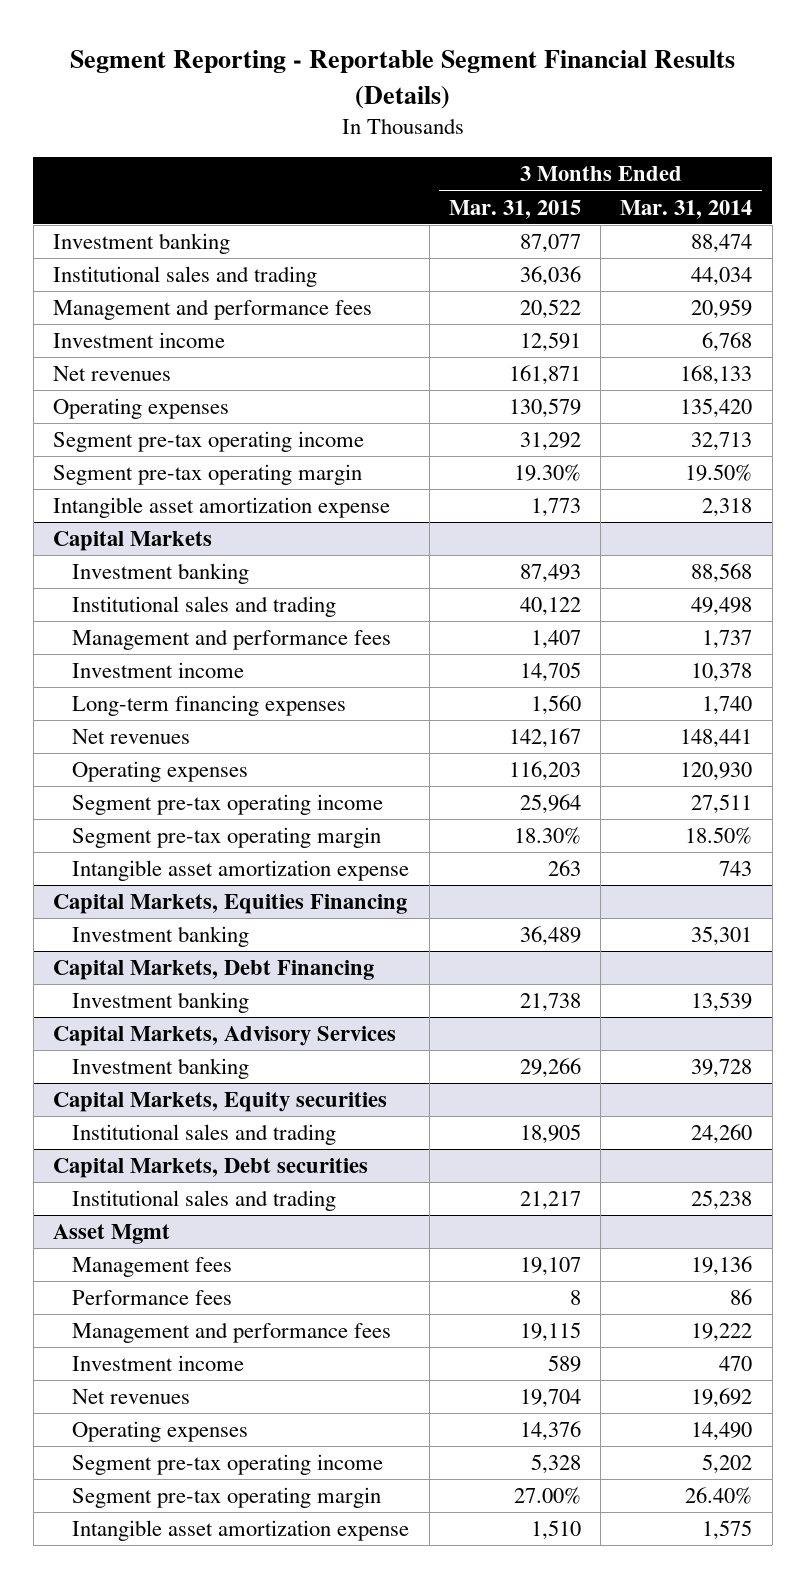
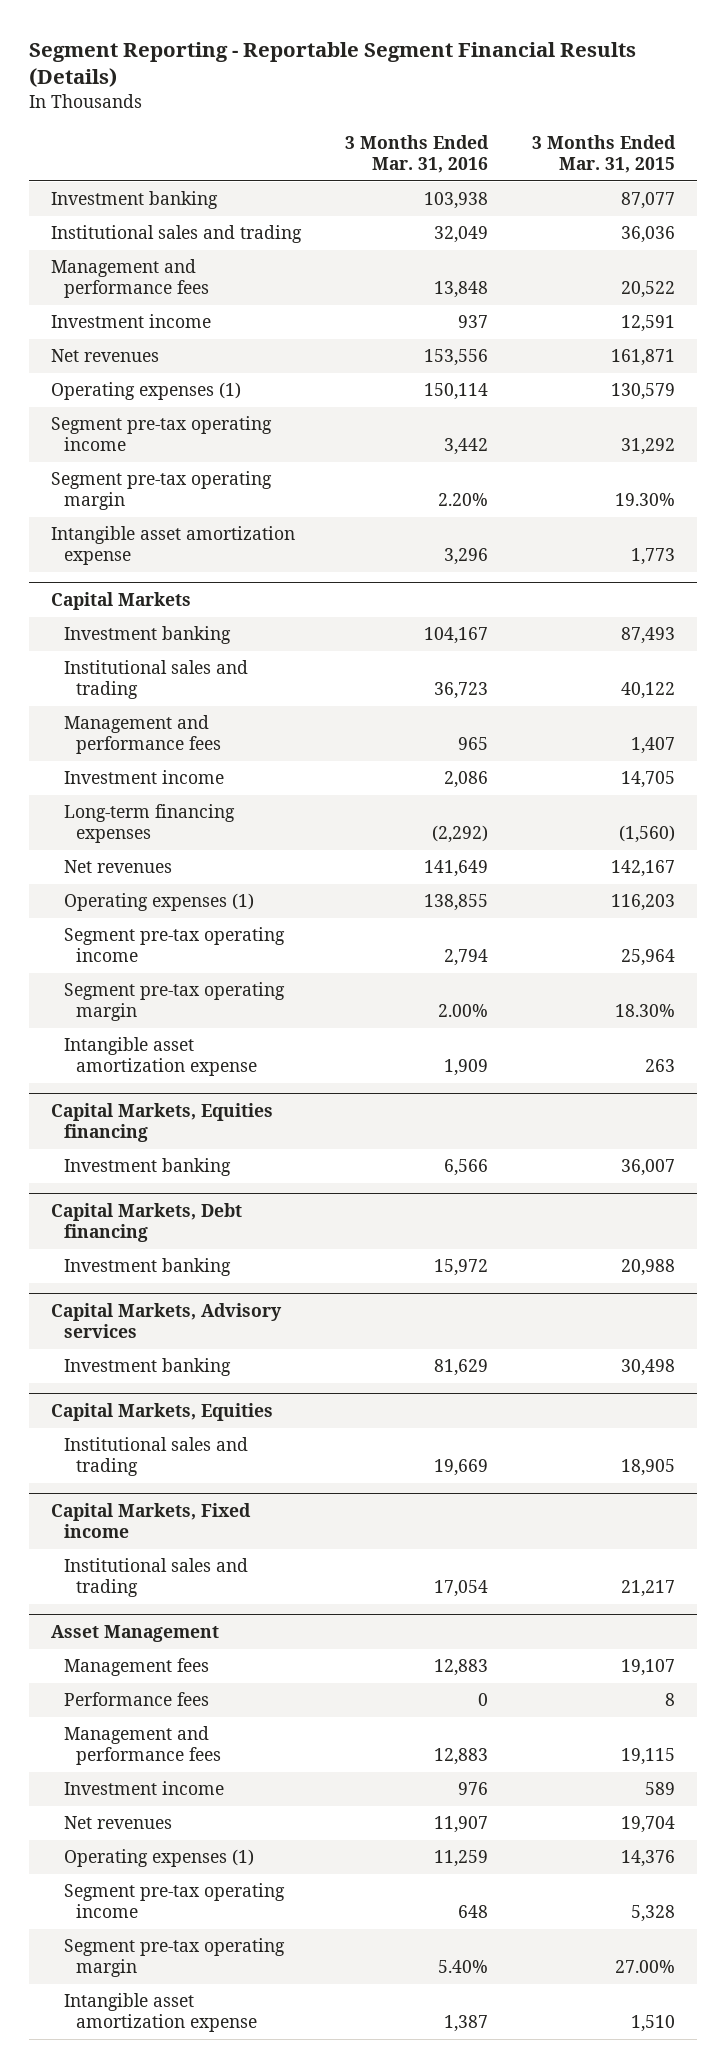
- | 3 Months Ended Mar. 31, 2015 | 3 Months Ended Mar. 31, 2014
+ | 3 Months Ended Mar. 31, 2016 | 3 Months Ended Mar. 31, 2015
- Operating expenses | 130,579 | 135,420
+ Operating expenses (1) | 150,114 | 130,579
@ Capital Markets
- Long-term financing expenses | 1,560 | 1,740
+ Long-term financing expenses | (2,292) | (1,560)
- Operating expenses | 116,203 | 120,930
+ Operating expenses (1) | 138,855 | 116,203
- Capital Markets, Equities Financing
- Investment banking | 36,489 | 35,301
- Capital Markets, Debt Financing
- Investment banking | 21,738 | 13,539
- Capital Markets, Advisory Services
- Investment banking | 29,266 | 39,728
- Capital Markets, Equity securities
+ Capital Markets, Equities financing
+ Investment banking | 6,566 | 36,007
+ Capital Markets, Debt financing
+ Investment banking | 15,972 | 20,988
+ Capital Markets, Advisory services
+ Investment banking | 81,629 | 30,498
+ Capital Markets, Equities
- Capital Markets, Debt securities
+ Capital Markets, Fixed income
- Asset Mgmt
+ Asset Management
- Operating expenses | 14,376 | 14,490
+ Operating expenses (1) | 11,259 | 14,376

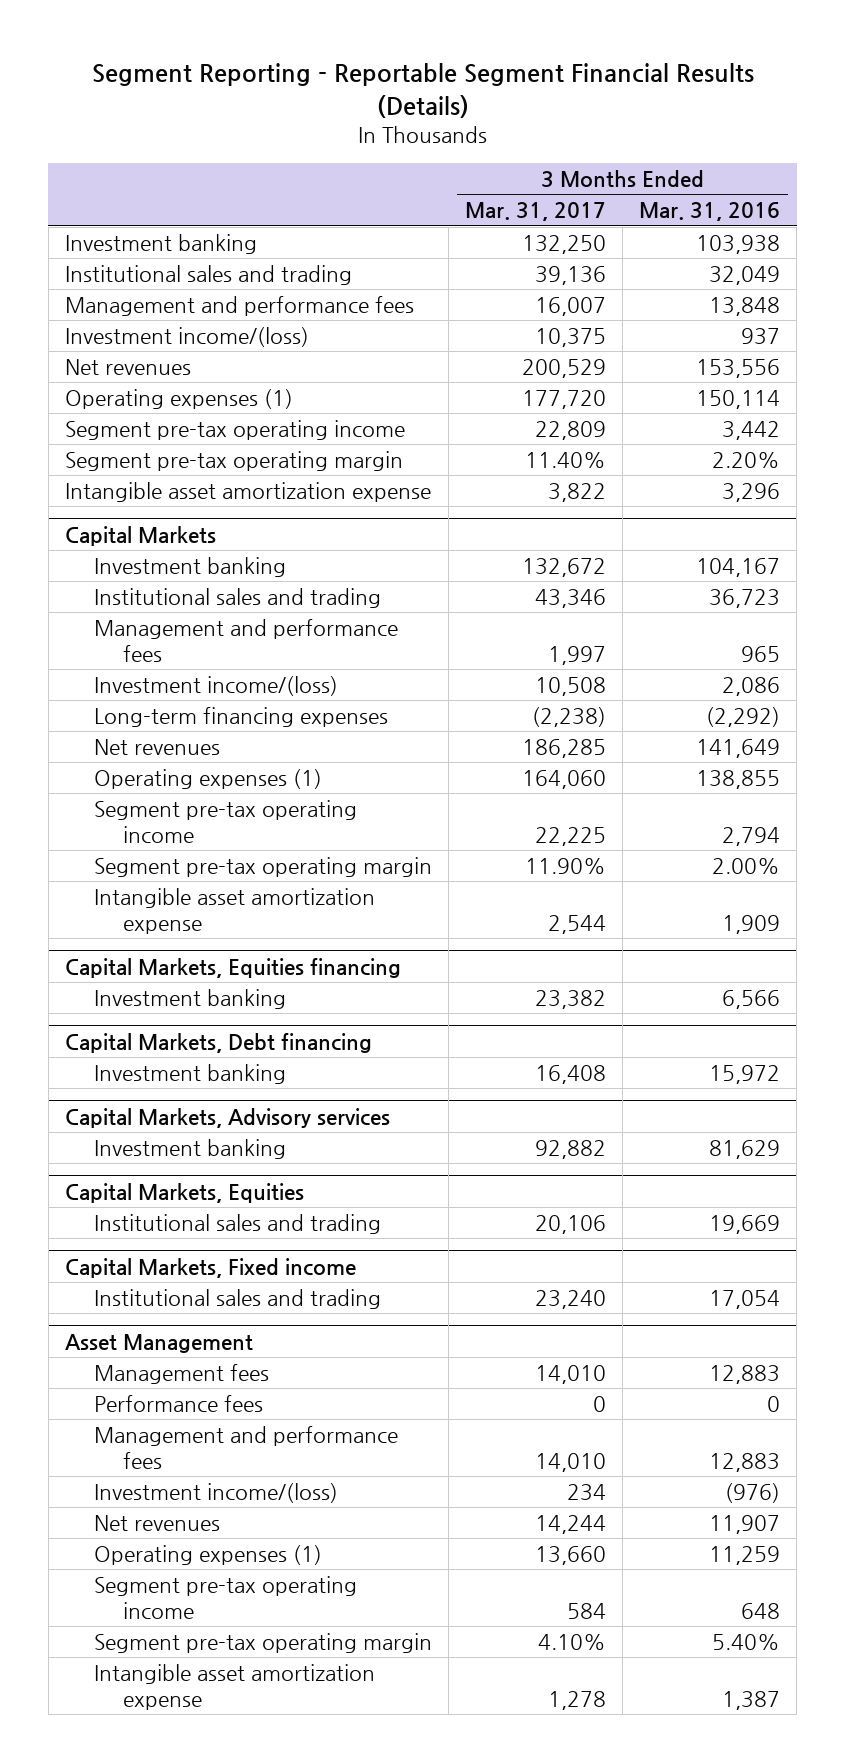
- | 3 Months Ended Mar. 31, 2016 | 3 Months Ended Mar. 31, 2015
+ | 3 Months Ended Mar. 31, 2017 | 3 Months Ended Mar. 31, 2016
- Investment income | 937 | 12,591
+ Investment income/(loss) | 10,375 | 937
@ Capital Markets
- Investment income | 2,086 | 14,705
+ Investment income/(loss) | 10,508 | 2,086
@ Asset Management
- Investment income | 976 | 589
+ Investment income/(loss) | 234 | (976)

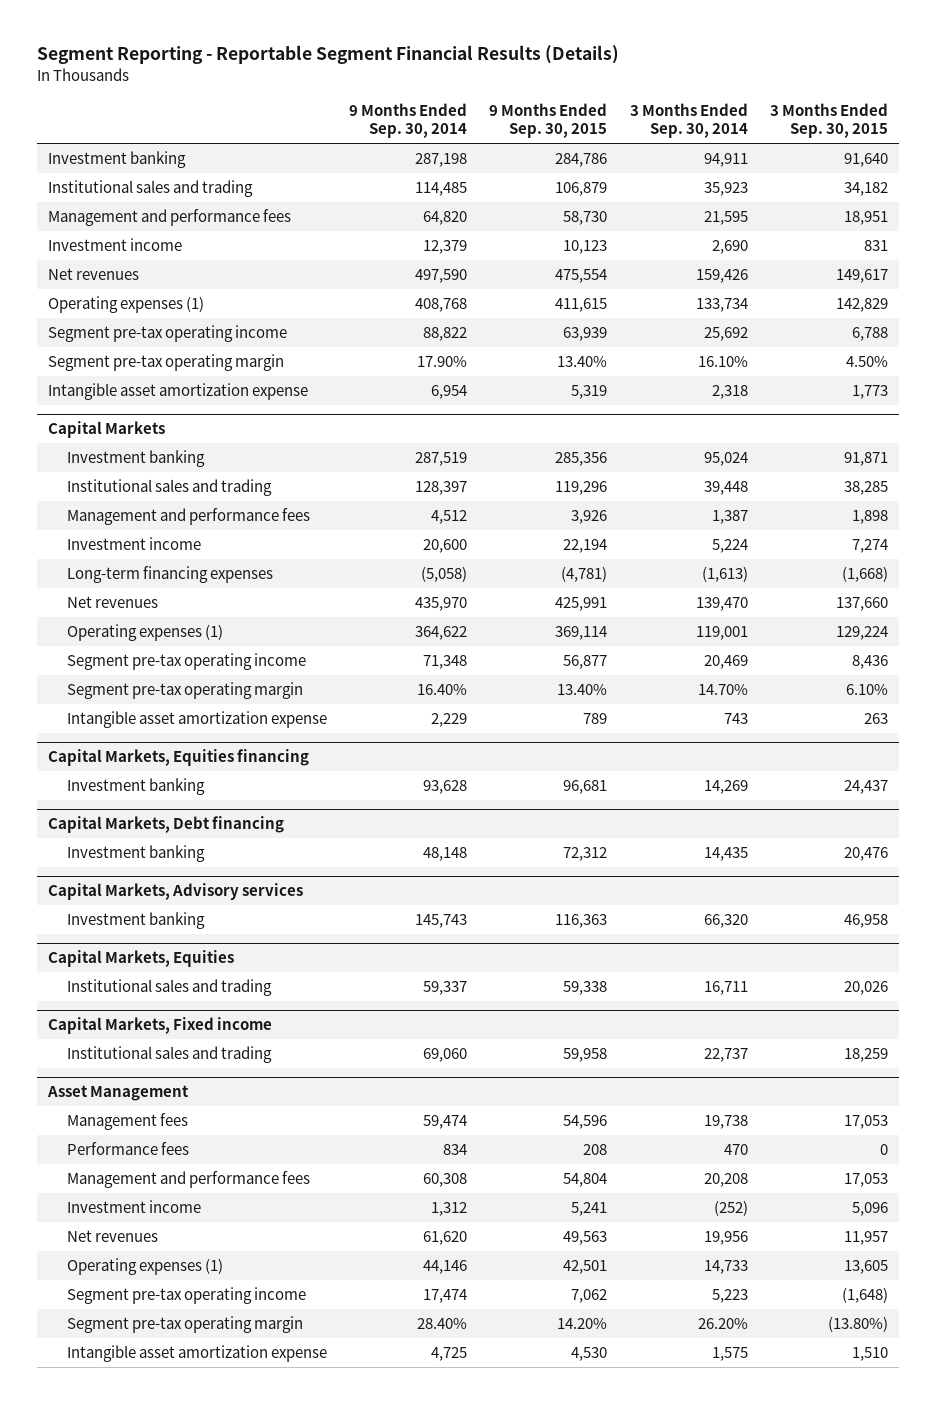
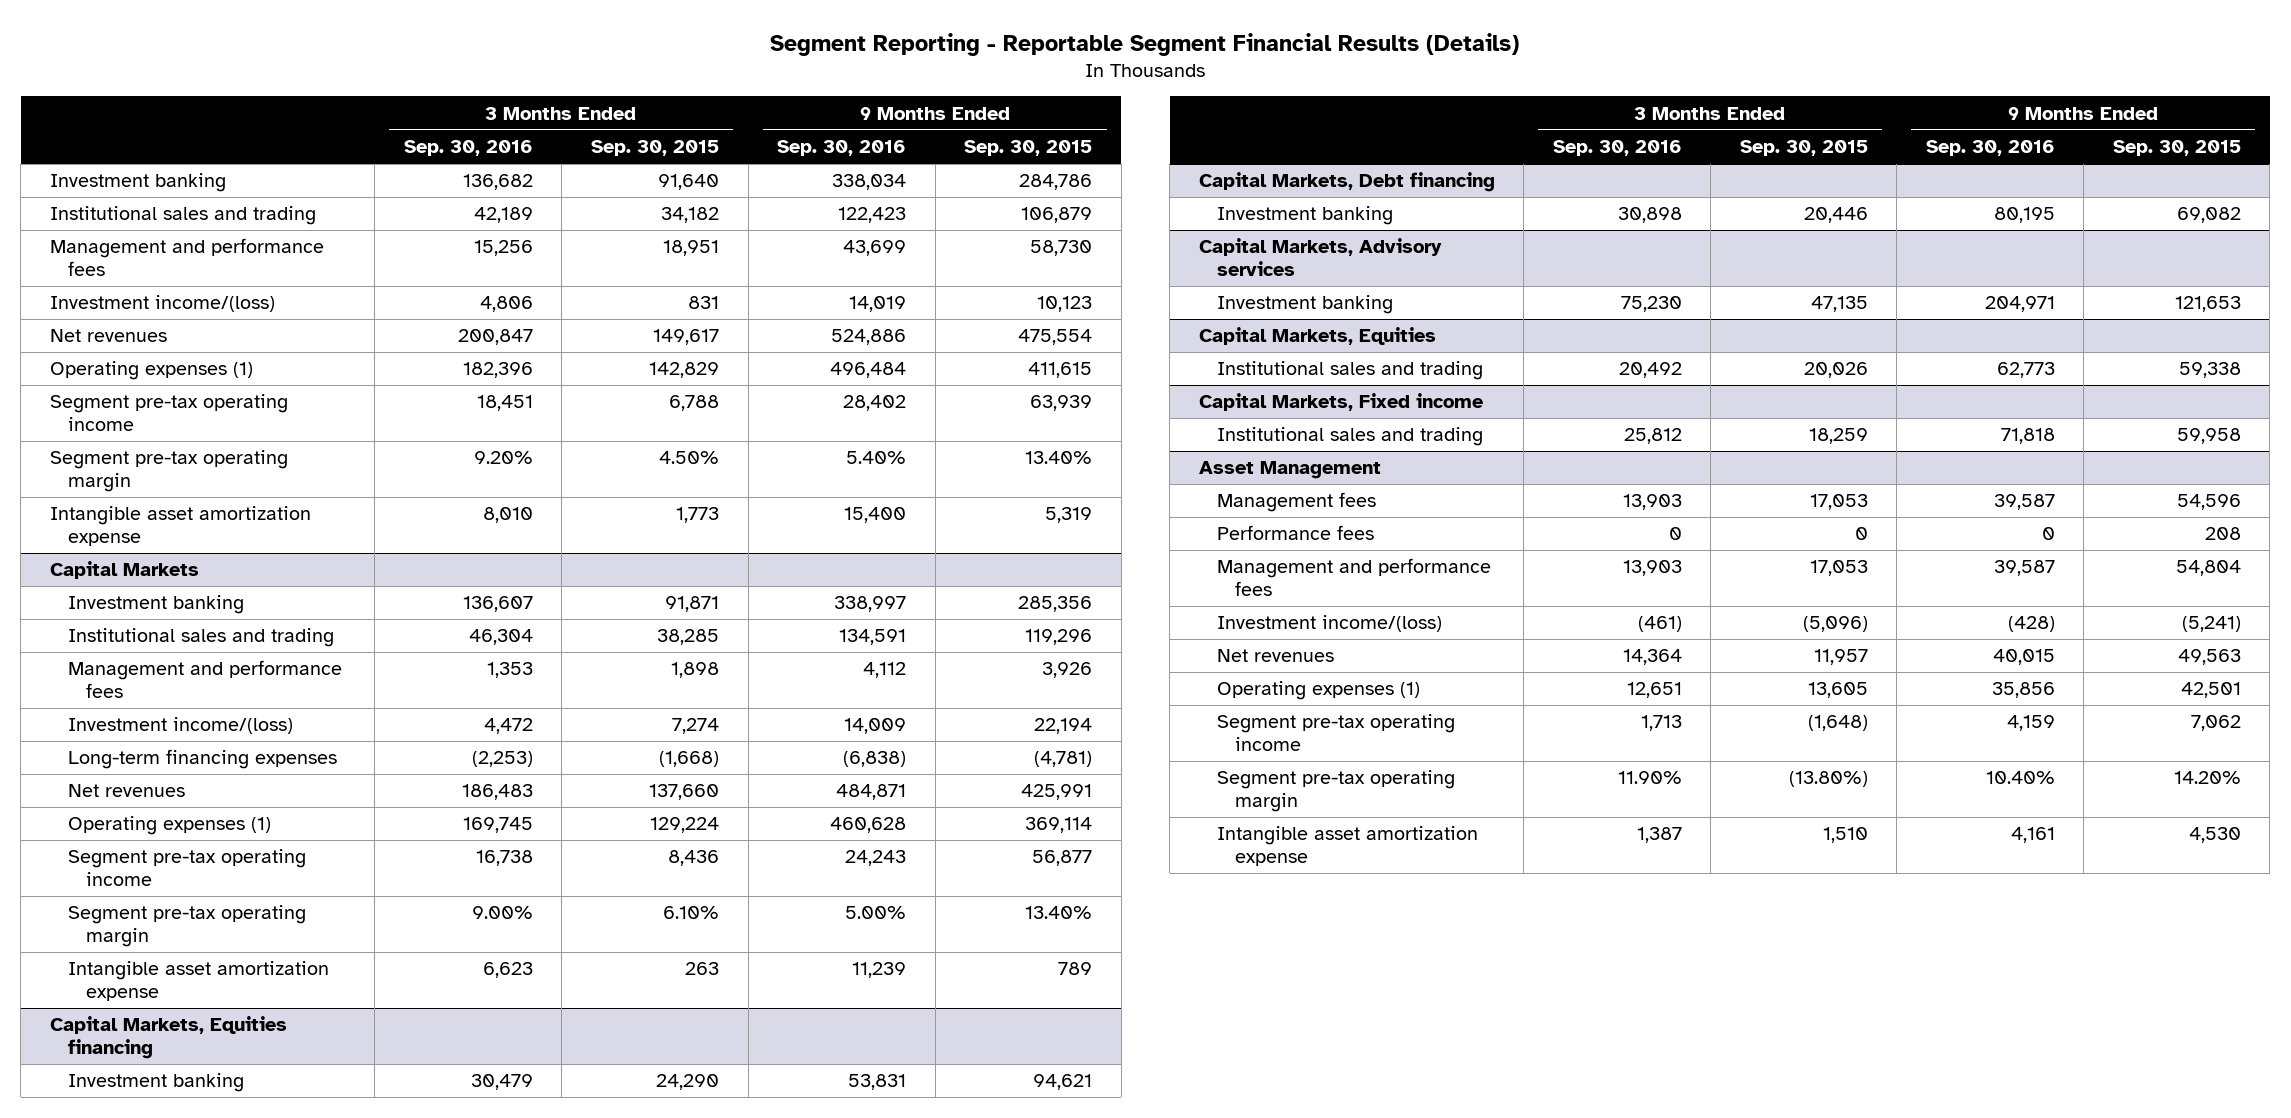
- | 9 Months Ended Sep. 30, 2014 | 9 Months Ended Sep. 30, 2015 | 3 Months Ended Sep. 30, 2014 | 3 Months Ended Sep. 30, 2015
+ | 3 Months Ended Sep. 30, 2016 | 3 Months Ended Sep. 30, 2015 | 9 Months Ended Sep. 30, 2016 | 9 Months Ended Sep. 30, 2015
- Investment income | 12,379 | 10,123 | 2,690 | 831
+ Investment income/(loss) | 4,806 | 831 | 14,019 | 10,123
@ Capital Markets
- Investment income | 20,600 | 22,194 | 5,224 | 7,274
+ Investment income/(loss) | 4,472 | 7,274 | 14,009 | 22,194
@ Capital Markets, Equities financing
- Investment banking | 93,628 | 96,681 | 14,269 | 24,437
+ Investment banking | 30,479 | 24,290 | 53,831 | 94,621
@ Capital Markets, Debt financing
- Investment banking | 48,148 | 72,312 | 14,435 | 20,476
+ Investment banking | 30,898 | 20,446 | 80,195 | 69,082
@ Capital Markets, Advisory services
- Investment banking | 145,743 | 116,363 | 66,320 | 46,958
+ Investment banking | 75,230 | 47,135 | 204,971 | 121,653
@ Asset Management
- Investment income | 1,312 | 5,241 | (252) | 5,096
+ Investment income/(loss) | (461) | (5,096) | (428) | (5,241)

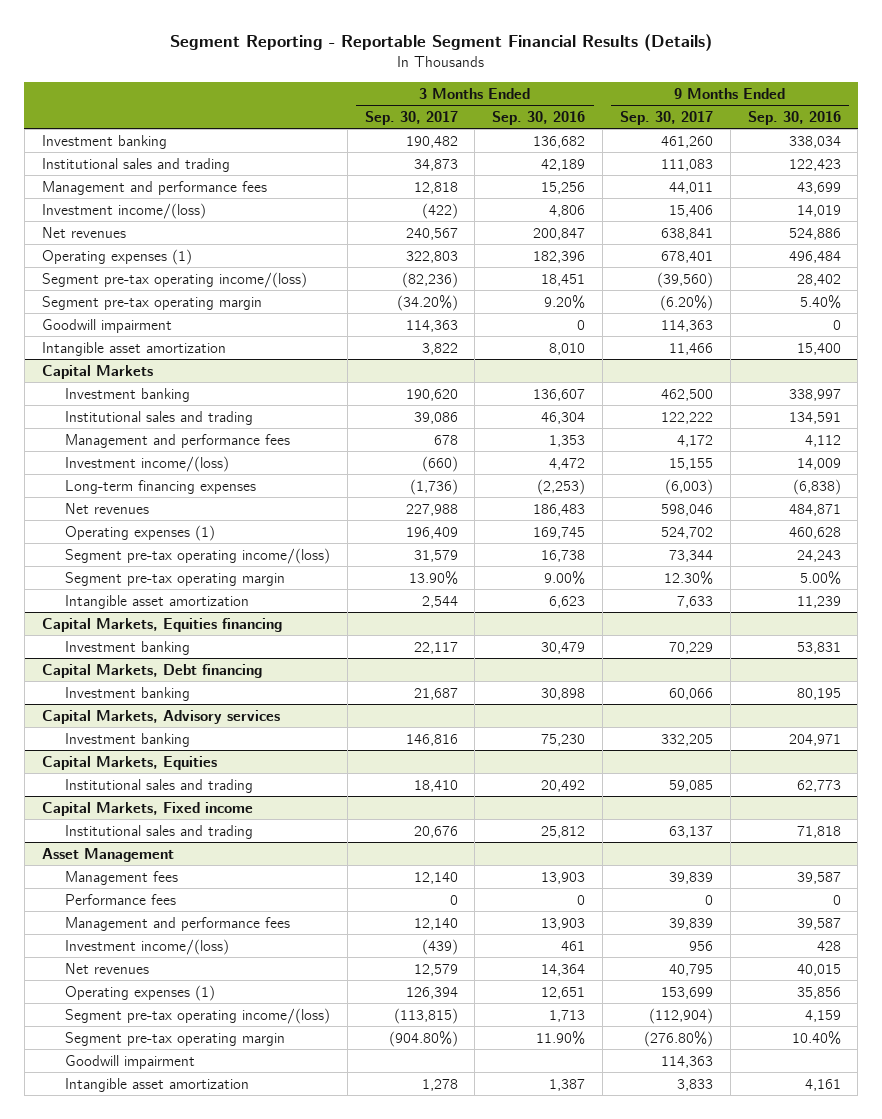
- | 3 Months Ended Sep. 30, 2016 | 3 Months Ended Sep. 30, 2015 | 9 Months Ended Sep. 30, 2016 | 9 Months Ended Sep. 30, 2015
+ | 3 Months Ended Sep. 30, 2017 | 3 Months Ended Sep. 30, 2016 | 9 Months Ended Sep. 30, 2017 | 9 Months Ended Sep. 30, 2016
- Segment pre-tax operating income | 18,451 | 6,788 | 28,402 | 63,939
+ Segment pre-tax operating income/(loss) | (82,236) | 18,451 | (39,560) | 28,402
- Intangible asset amortization expense | 8,010 | 1,773 | 15,400 | 5,319
+ Goodwill impairment | 114,363 | 0 | 114,363 | 0
+ Intangible asset amortization | 3,822 | 8,010 | 11,466 | 15,400
@ Capital Markets
- Segment pre-tax operating income | 16,738 | 8,436 | 24,243 | 56,877
+ Segment pre-tax operating income/(loss) | 31,579 | 16,738 | 73,344 | 24,243
- Intangible asset amortization expense | 6,623 | 263 | 11,239 | 789
+ Intangible asset amortization | 2,544 | 6,623 | 7,633 | 11,239
@ Asset Management
- Investment income/(loss) | (461) | (5,096) | (428) | (5,241)
+ Investment income/(loss) | (439) | 461 | 956 | 428
- Segment pre-tax operating income | 1,713 | (1,648) | 4,159 | 7,062
+ Segment pre-tax operating income/(loss) | (113,815) | 1,713 | (112,904) | 4,159
- Intangible asset amortization expense | 1,387 | 1,510 | 4,161 | 4,530
+ Goodwill impairment | | | 114,363 |
+ Intangible asset amortization | 1,278 | 1,387 | 3,833 | 4,161

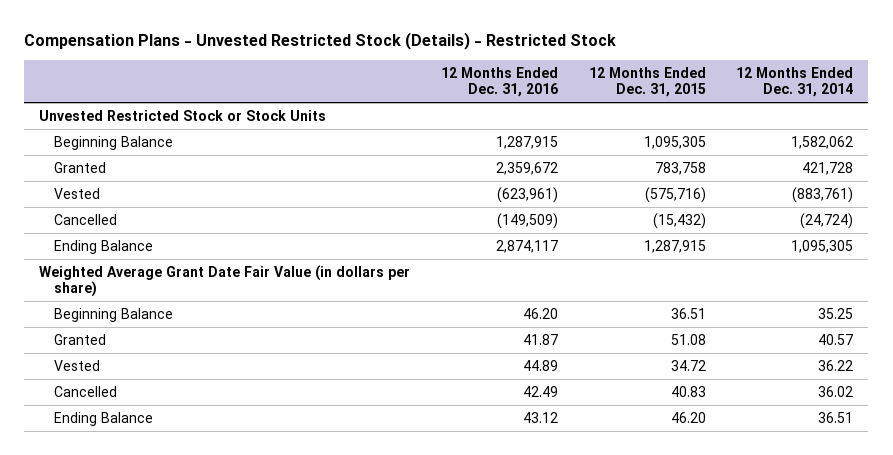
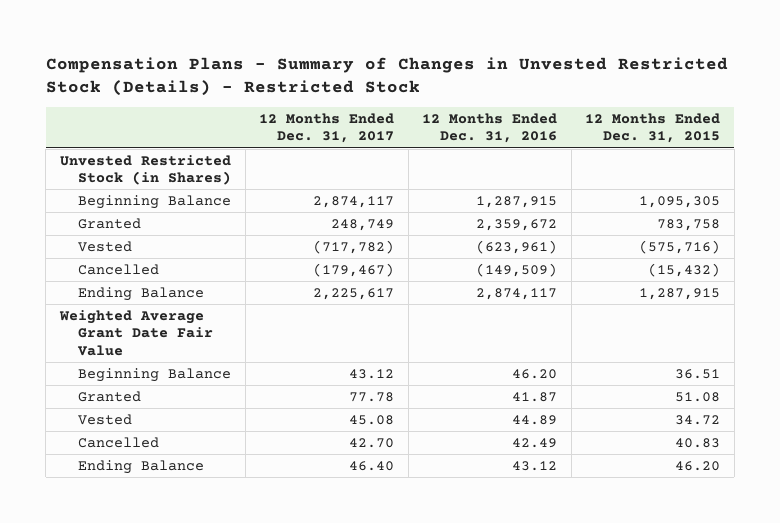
- Compensation Plans - Unvested Restricted Stock (Details) - Restricted Stock
+ Compensation Plans - Summary of Changes in Unvested Restricted Stock (Details) - Restricted Stock
- | 12 Months Ended Dec. 31, 2016 | 12 Months Ended Dec. 31, 2015 | 12 Months Ended Dec. 31, 2014
+ | 12 Months Ended Dec. 31, 2017 | 12 Months Ended Dec. 31, 2016 | 12 Months Ended Dec. 31, 2015
- Unvested Restricted Stock or Stock Units
+ Unvested Restricted Stock (in Shares)
- Weighted Average Grant Date Fair Value (in dollars per share)
+ Weighted Average Grant Date Fair Value

